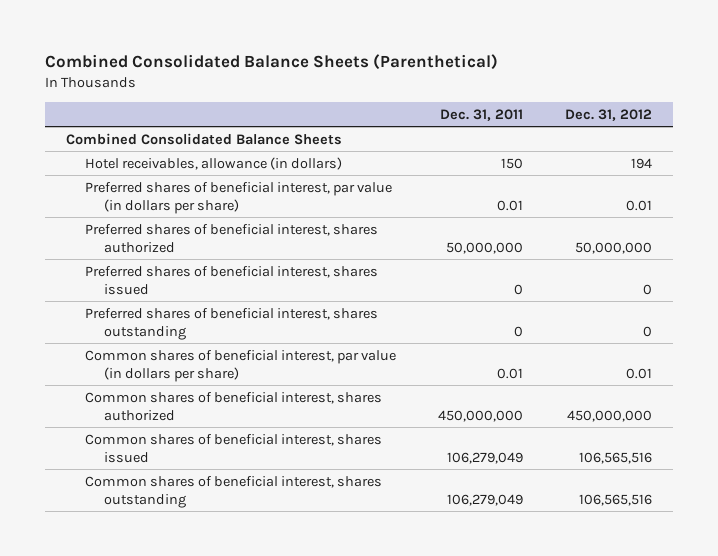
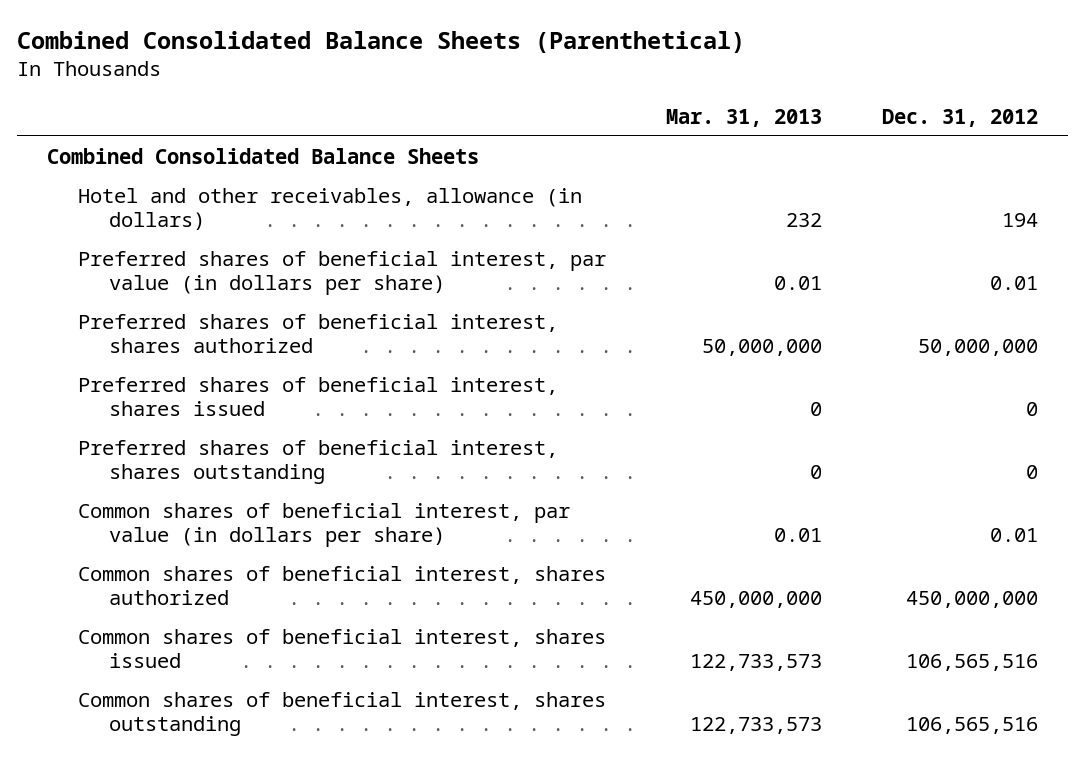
- | Dec. 31, 2011 | Dec. 31, 2012
+ | Mar. 31, 2013 | Dec. 31, 2012
- Hotel receivables, allowance (in dollars) | 150 | 194
+ Hotel and other receivables, allowance (in dollars) | 232 | 194

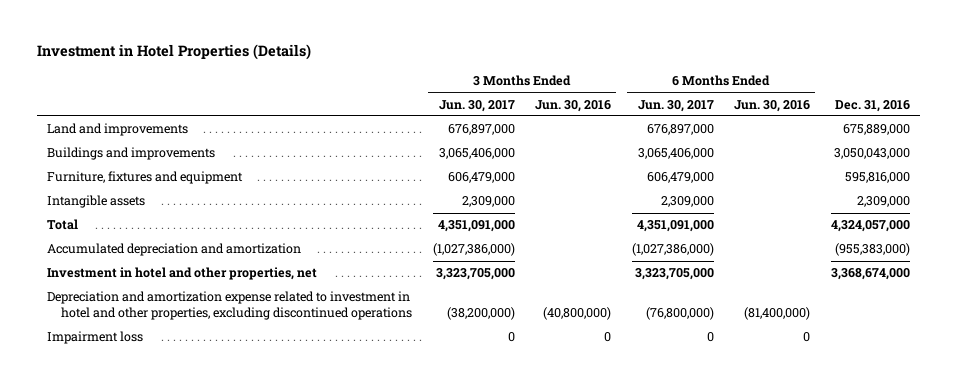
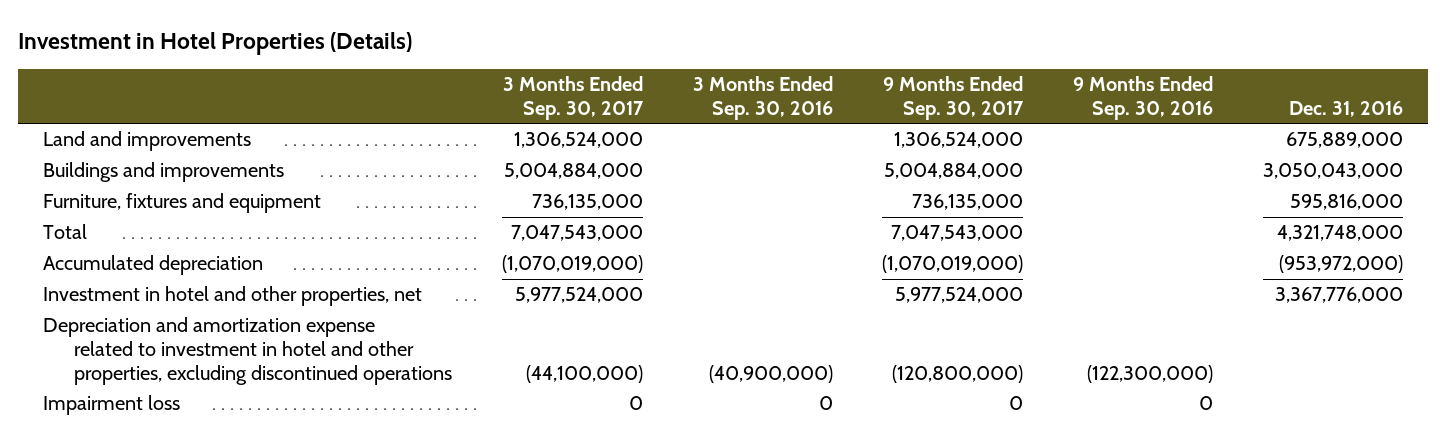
- | 3 Months Ended Jun. 30, 2017 | 3 Months Ended Jun. 30, 2016 | 6 Months Ended Jun. 30, 2017 | 6 Months Ended Jun. 30, 2016 | Dec. 31, 2016
+ | 3 Months Ended Sep. 30, 2017 | 3 Months Ended Sep. 30, 2016 | 9 Months Ended Sep. 30, 2017 | 9 Months Ended Sep. 30, 2016 | Dec. 31, 2016
- Intangible assets | 2,309,000 | | 2,309,000 | | 2,309,000
- Total | 4,351,091,000 | | 4,351,091,000 | | 4,324,057,000
- Accumulated depreciation and amortization | (1,027,386,000) | | (1,027,386,000) | | (955,383,000)
- Investment in hotel and other properties, net | 3,323,705,000 | | 3,323,705,000 | | 3,368,674,000
+ Total | 7,047,543,000 | | 7,047,543,000 | | 4,321,748,000
+ Accumulated depreciation | (1,070,019,000) | | (1,070,019,000) | | (953,972,000)
+ Investment in hotel and other properties, net | 5,977,524,000 | | 5,977,524,000 | | 3,367,776,000

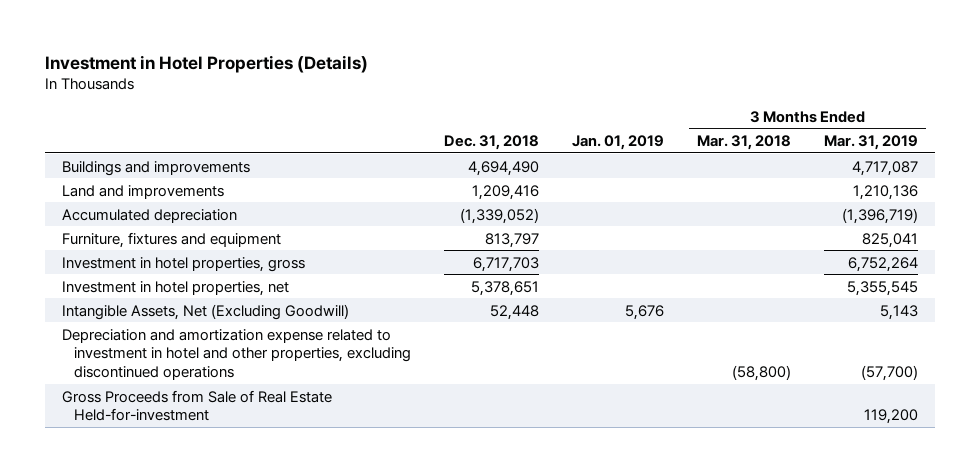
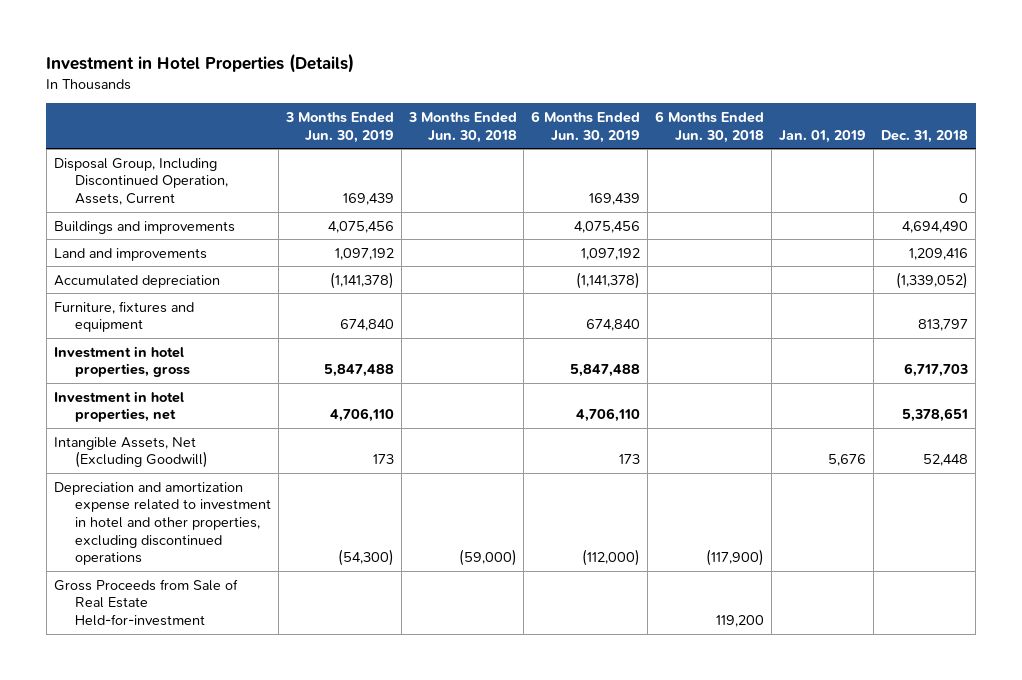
- | Dec. 31, 2018 | Jan. 01, 2019 | 3 Months Ended Mar. 31, 2018 | 3 Months Ended Mar. 31, 2019
+ | 3 Months Ended Jun. 30, 2019 | 3 Months Ended Jun. 30, 2018 | 6 Months Ended Jun. 30, 2019 | 6 Months Ended Jun. 30, 2018 | Jan. 01, 2019 | Dec. 31, 2018
+ Disposal Group, Including Discontinued Operation, Assets, Current | 169,439 | | 169,439 | | | 0

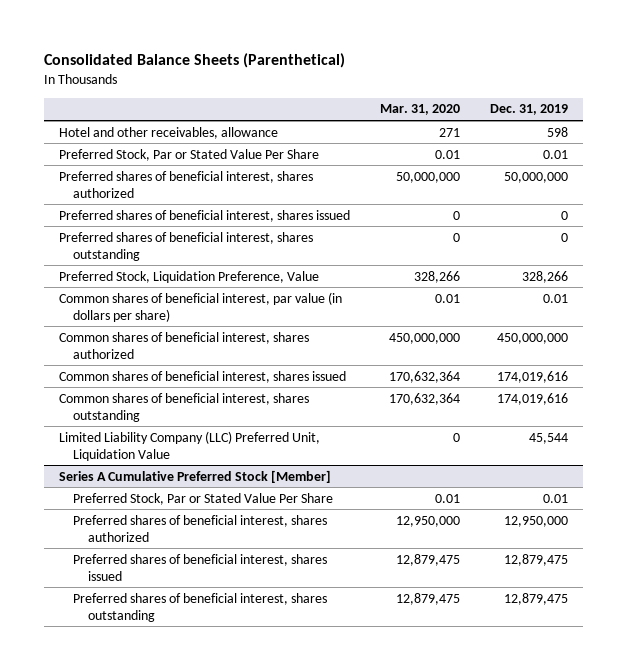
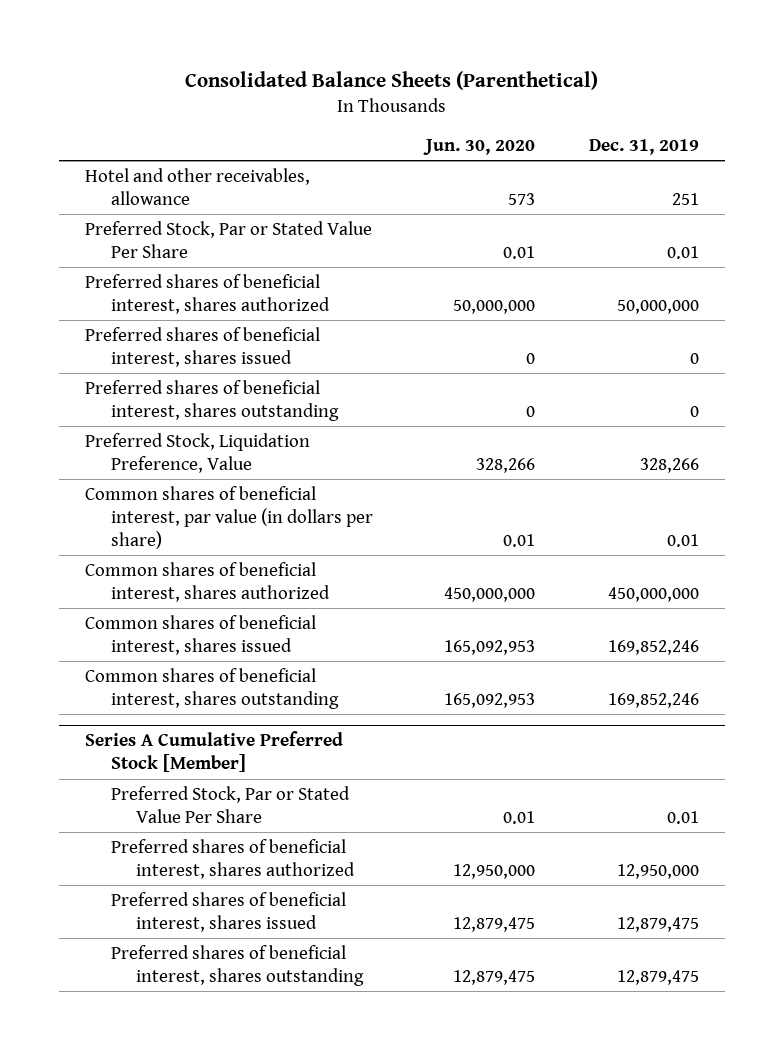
- | Mar. 31, 2020 | Dec. 31, 2019
+ | Jun. 30, 2020 | Dec. 31, 2019
- Hotel and other receivables, allowance | 271 | 598
+ Hotel and other receivables, allowance | 573 | 251
- Common shares of beneficial interest, shares issued | 170,632,364 | 174,019,616
- Common shares of beneficial interest, shares outstanding | 170,632,364 | 174,019,616
- Limited Liability Company (LLC) Preferred Unit, Liquidation Value | 0 | 45,544
+ Common shares of beneficial interest, shares issued | 165,092,953 | 169,852,246
+ Common shares of beneficial interest, shares outstanding | 165,092,953 | 169,852,246

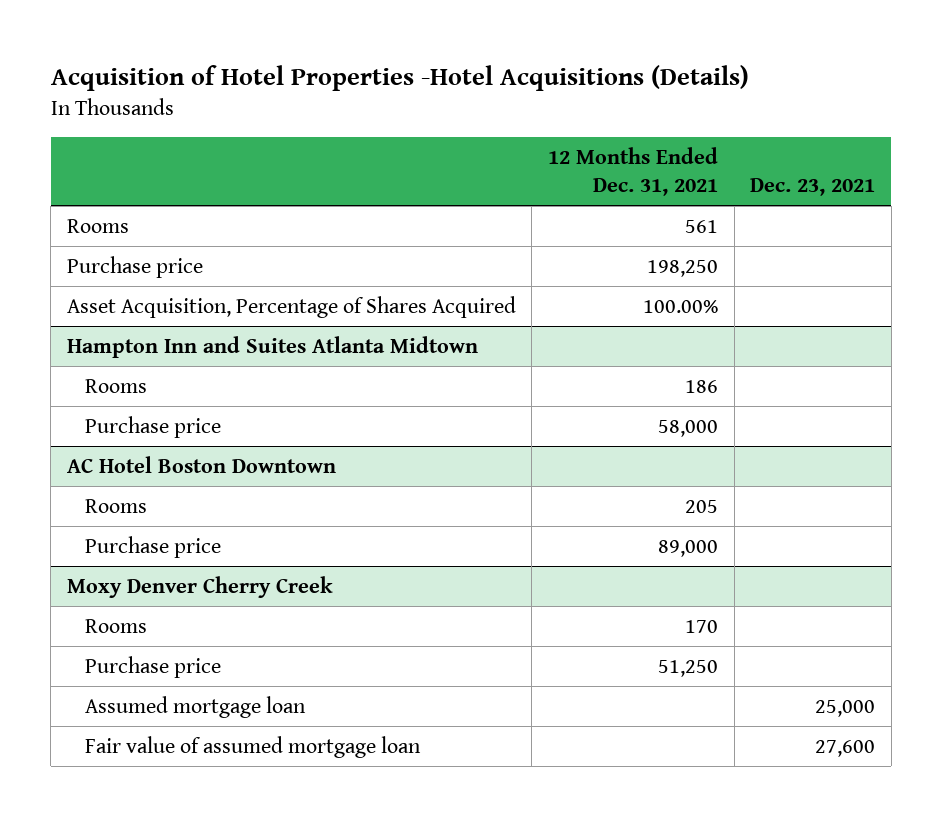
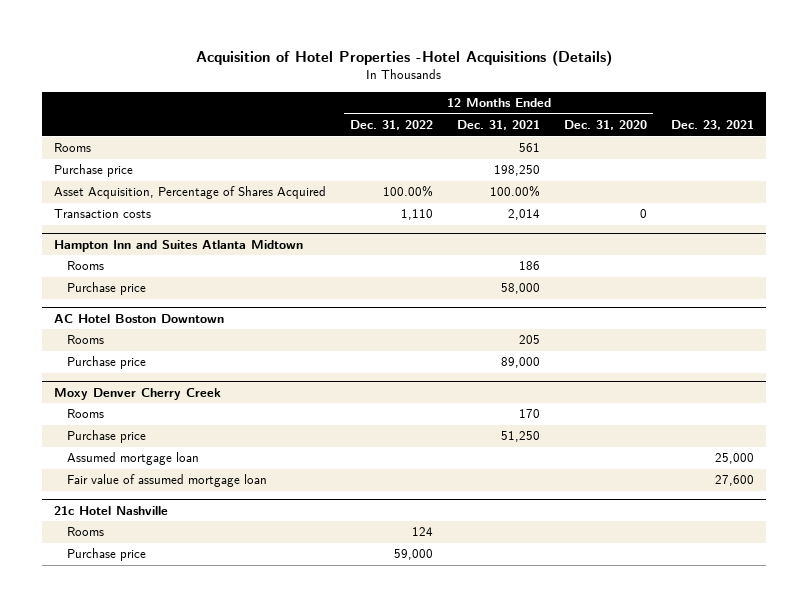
- | 12 Months Ended Dec. 31, 2021 | Dec. 23, 2021
+ | 12 Months Ended Dec. 31, 2022 | 12 Months Ended Dec. 31, 2021 | 12 Months Ended Dec. 31, 2020 | Dec. 23, 2021
+ Transaction costs | 1,110 | 2,014 | 0 |
+ 21c Hotel Nashville
+ Rooms | 124 | | |
+ Purchase price | 59,000 | | |

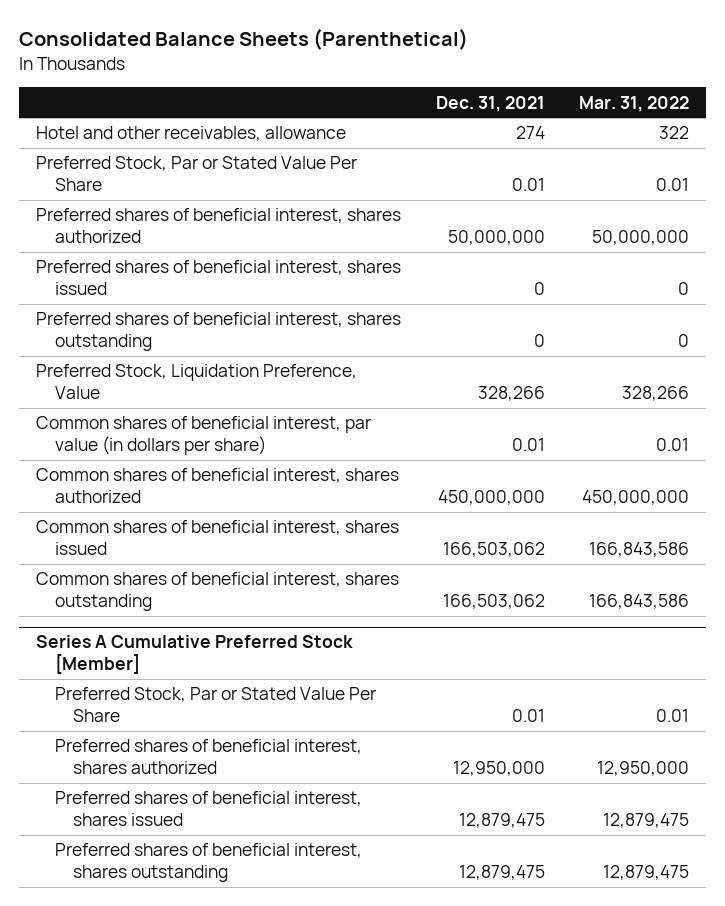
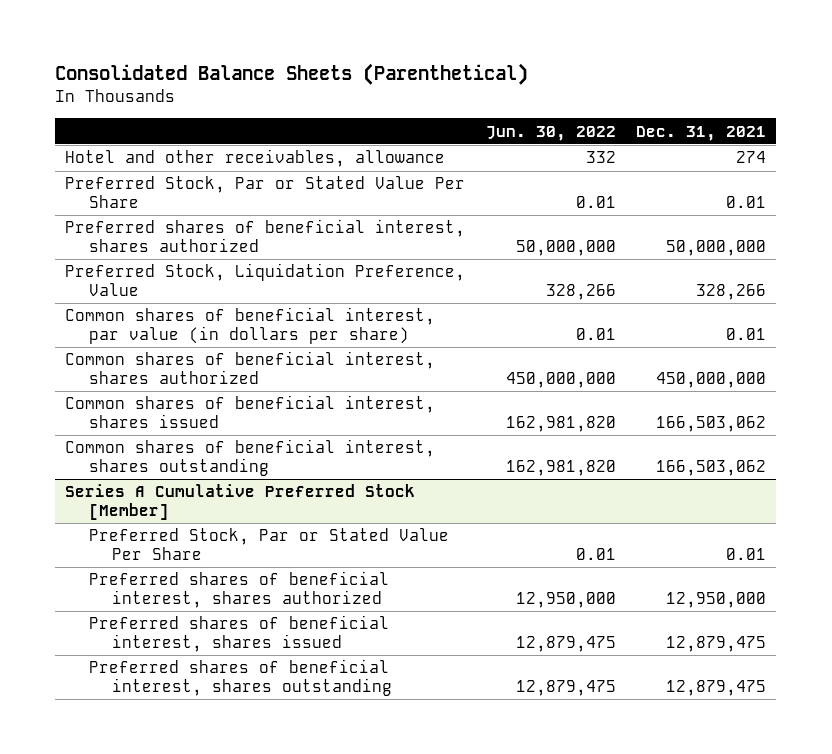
- | Dec. 31, 2021 | Mar. 31, 2022
+ | Jun. 30, 2022 | Dec. 31, 2021
- Preferred shares of beneficial interest, shares issued | 0 | 0
- Preferred shares of beneficial interest, shares outstanding | 0 | 0

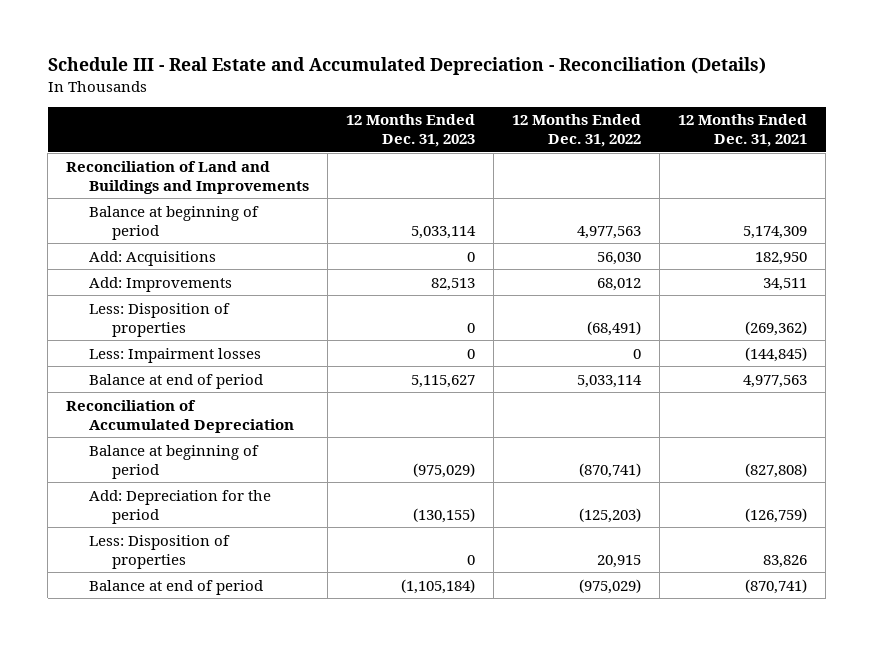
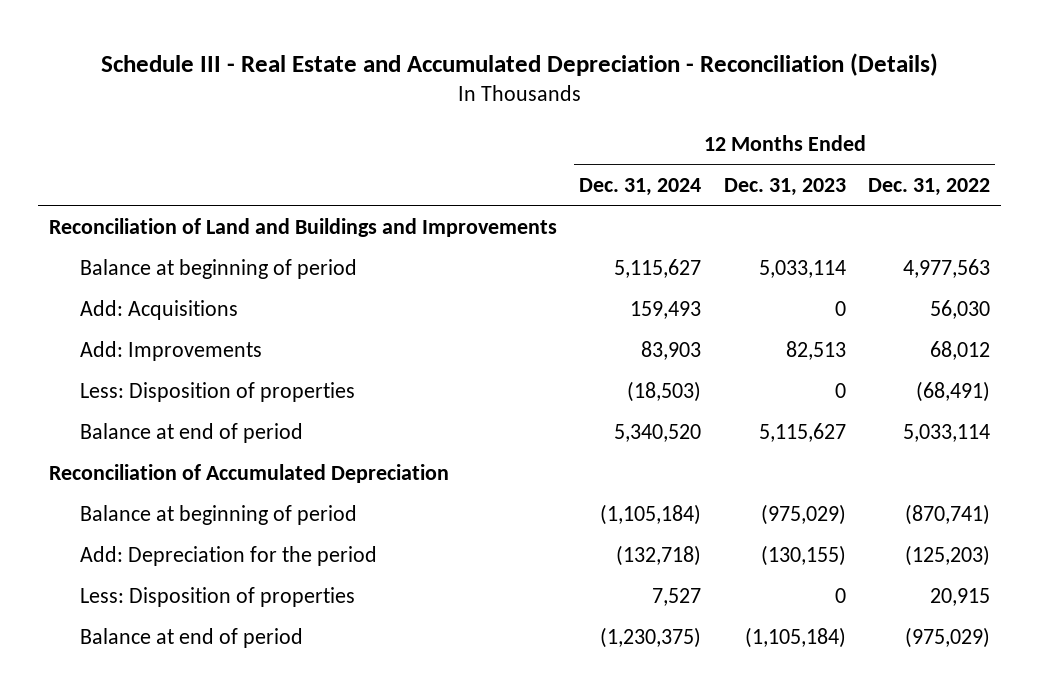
- | 12 Months Ended Dec. 31, 2023 | 12 Months Ended Dec. 31, 2022 | 12 Months Ended Dec. 31, 2021
+ | 12 Months Ended Dec. 31, 2024 | 12 Months Ended Dec. 31, 2023 | 12 Months Ended Dec. 31, 2022
- Less: Impairment losses | 0 | 0 | (144,845)

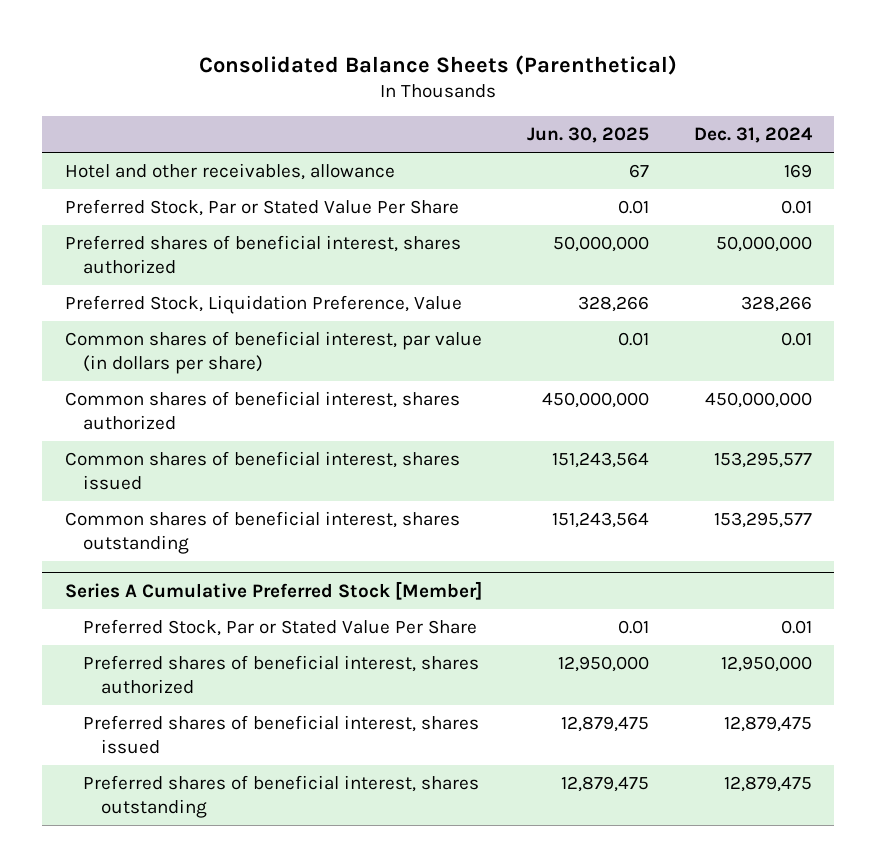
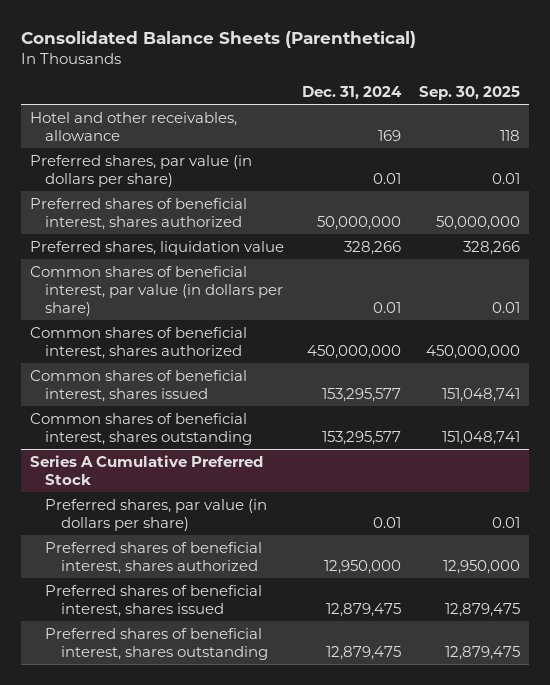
- | Jun. 30, 2025 | Dec. 31, 2024
+ | Dec. 31, 2024 | Sep. 30, 2025
- Preferred Stock, Par or Stated Value Per Share | 0.01 | 0.01
+ Preferred shares, par value (in dollars per share) | 0.01 | 0.01
- Preferred Stock, Liquidation Preference, Value | 328,266 | 328,266
+ Preferred shares, liquidation value | 328,266 | 328,266
- Series A Cumulative Preferred Stock [Member]
- Preferred Stock, Par or Stated Value Per Share | 0.01 | 0.01
+ Series A Cumulative Preferred Stock
+ Preferred shares, par value (in dollars per share) | 0.01 | 0.01

